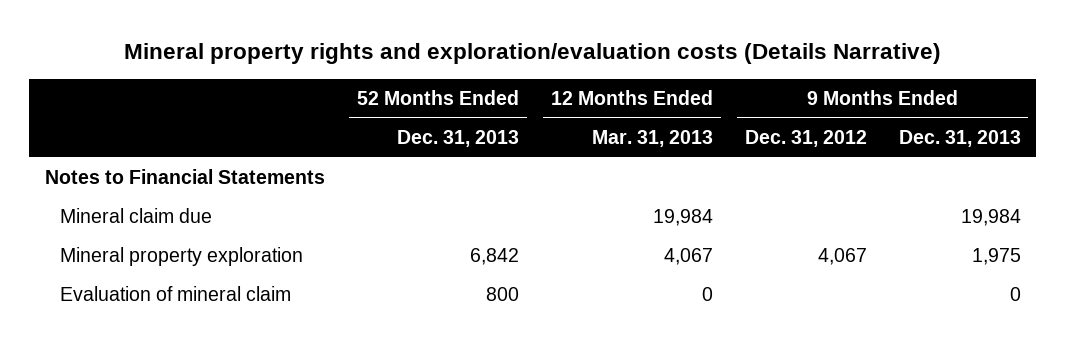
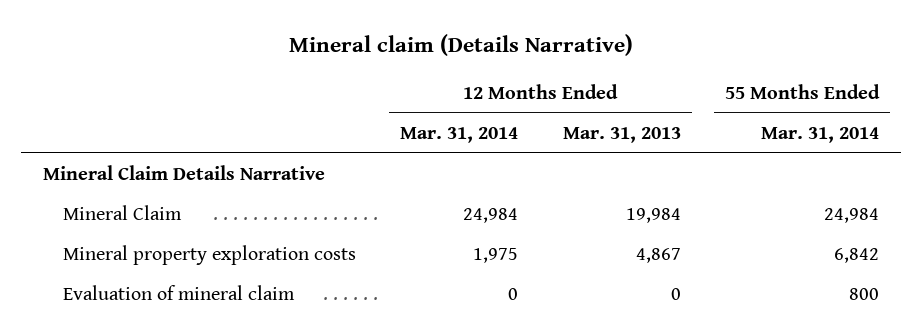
- Mineral property rights and exploration/evaluation costs (Details Narrative)
+ Mineral claim (Details Narrative)
- | 52 Months Ended Dec. 31, 2013 | 12 Months Ended Mar. 31, 2013 | 9 Months Ended Dec. 31, 2012 | 9 Months Ended Dec. 31, 2013
+ | 12 Months Ended Mar. 31, 2014 | 12 Months Ended Mar. 31, 2013 | 55 Months Ended Mar. 31, 2014
- Notes to Financial Statements
- Mineral claim due | | 19,984 | | 19,984
- Mineral property exploration | 6,842 | 4,067 | 4,067 | 1,975
+ Mineral Claim Details Narrative
+ Mineral Claim | 24,984 | 19,984 | 24,984
+ Mineral property exploration costs | 1,975 | 4,867 | 6,842

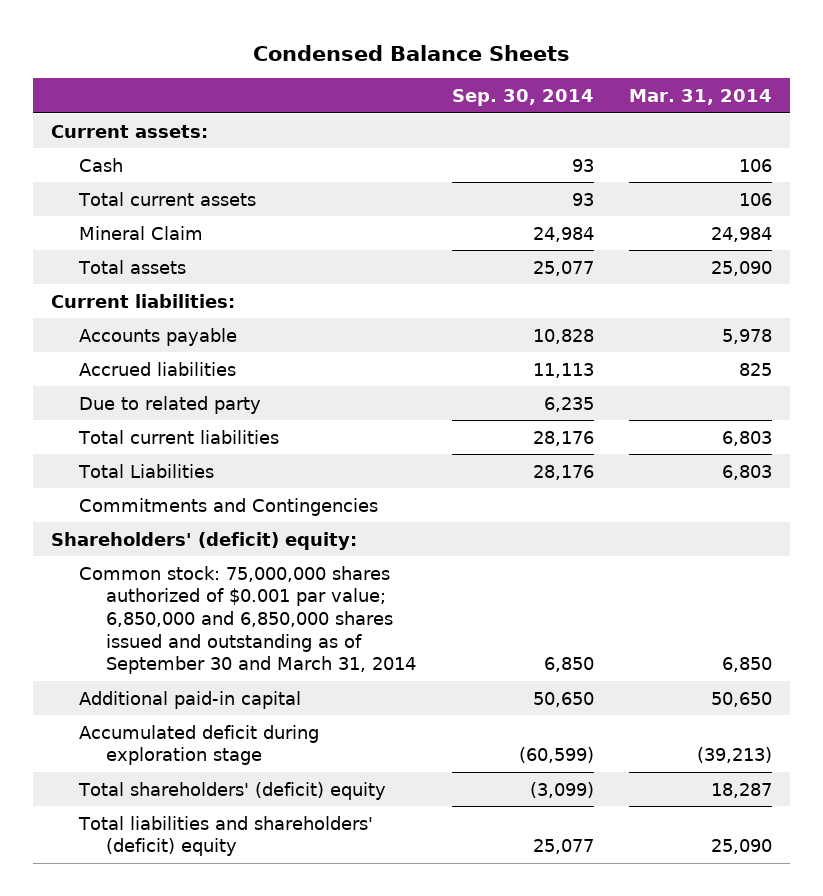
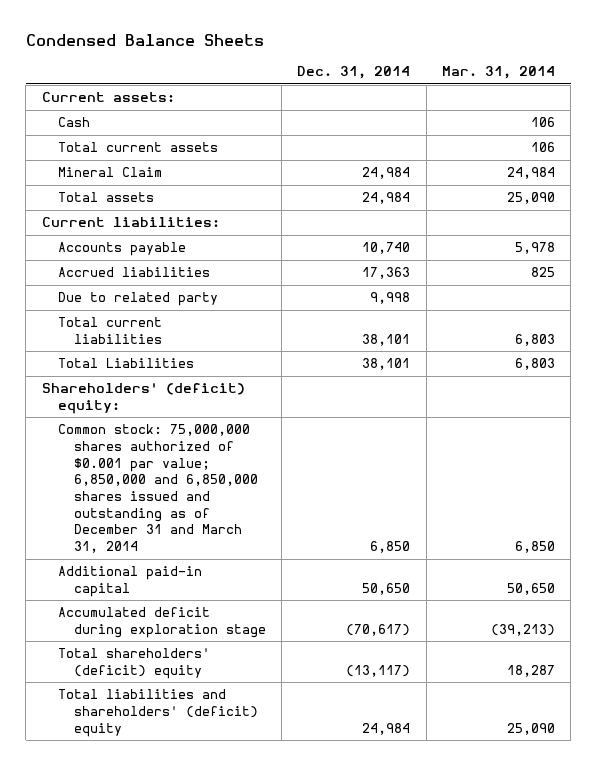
- | Sep. 30, 2014 | Mar. 31, 2014
+ | Dec. 31, 2014 | Mar. 31, 2014
- Commitments and Contingencies
- Common stock: 75,000,000 shares authorized of $0.001 par value; 6,850,000 and 6,850,000 shares issued and outstanding as of September 30 and March 31, 2014 | 6,850 | 6,850
+ Common stock: 75,000,000 shares authorized of $0.001 par value; 6,850,000 and 6,850,000 shares issued and outstanding as of December 31 and March 31, 2014 | 6,850 | 6,850

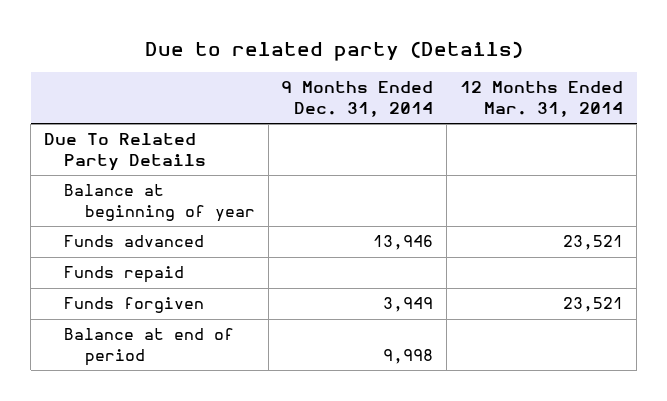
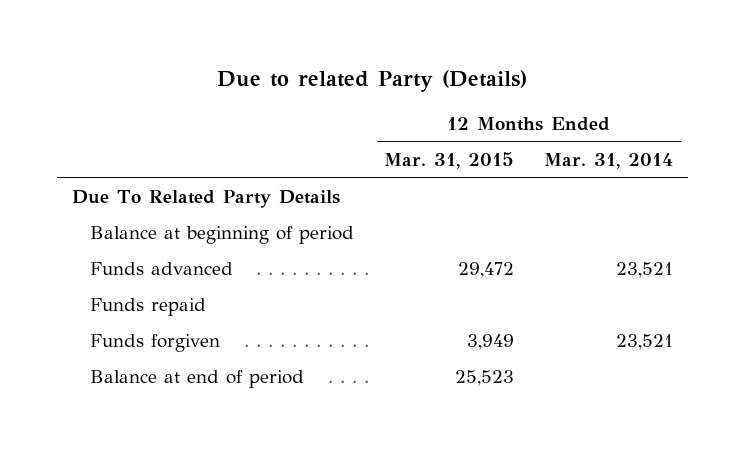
- Due to related party (Details)
+ Due to related Party (Details)
- | 9 Months Ended Dec. 31, 2014 | 12 Months Ended Mar. 31, 2014
+ | 12 Months Ended Mar. 31, 2015 | 12 Months Ended Mar. 31, 2014
- Balance at beginning of year
+ Balance at beginning of period

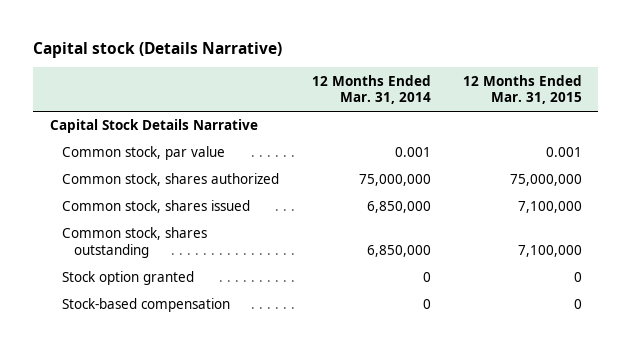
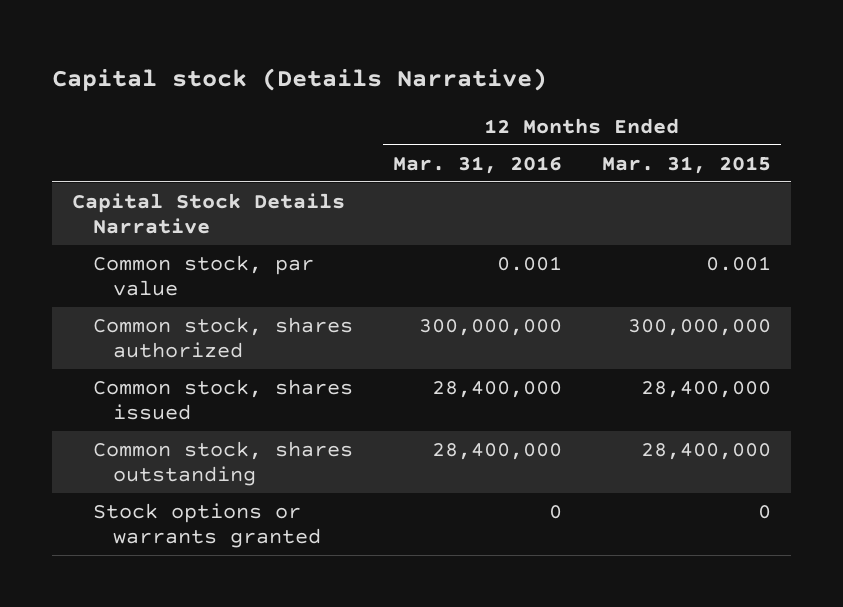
- | 12 Months Ended Mar. 31, 2014 | 12 Months Ended Mar. 31, 2015
+ | 12 Months Ended Mar. 31, 2016 | 12 Months Ended Mar. 31, 2015
- Common stock, shares authorized | 75,000,000 | 75,000,000
- Common stock, shares issued | 6,850,000 | 7,100,000
- Common stock, shares outstanding | 6,850,000 | 7,100,000
- Stock option granted | 0 | 0
- Stock-based compensation | 0 | 0
+ Common stock, shares authorized | 300,000,000 | 300,000,000
+ Common stock, shares issued | 28,400,000 | 28,400,000
+ Common stock, shares outstanding | 28,400,000 | 28,400,000
+ Stock options or warrants granted | 0 | 0

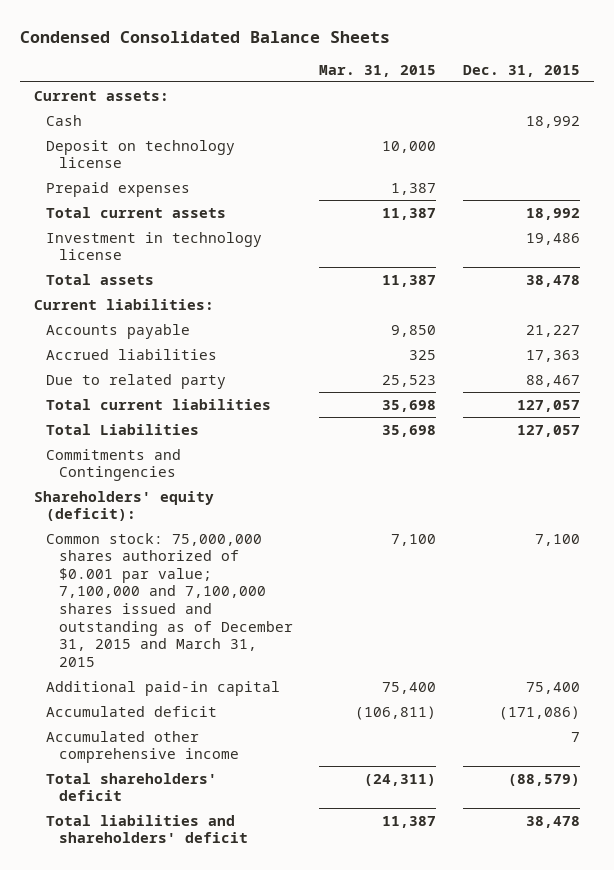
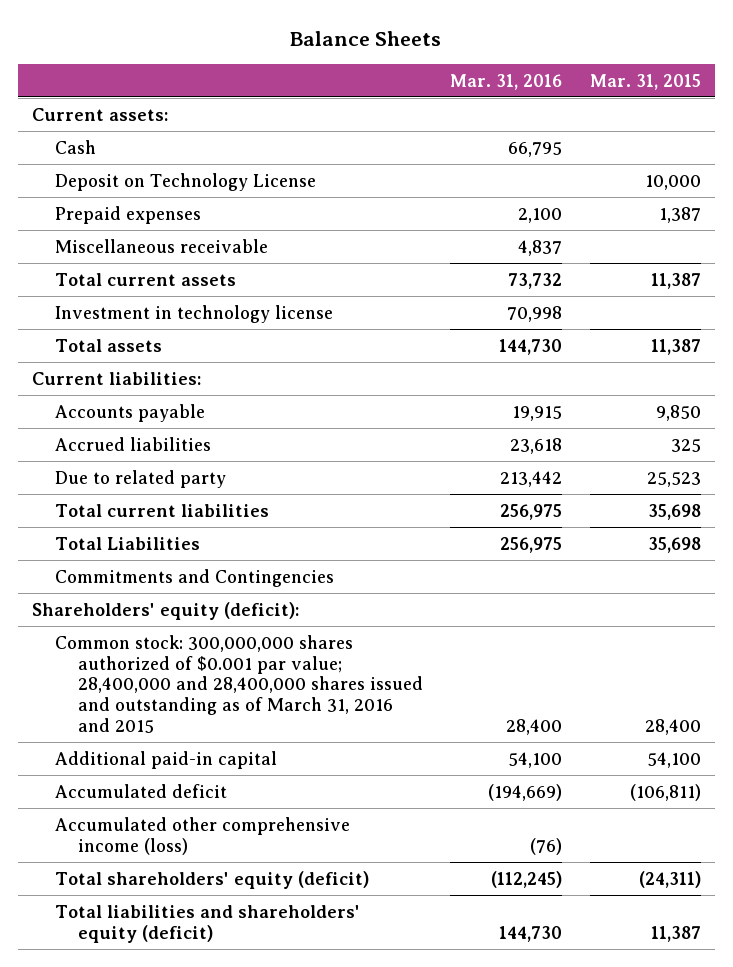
- Condensed Consolidated Balance Sheets
+ Balance Sheets
- | Mar. 31, 2015 | Dec. 31, 2015
+ | Mar. 31, 2016 | Mar. 31, 2015
- Deposit on technology license | 10,000 |
+ Deposit on Technology License | | 10,000
+ Miscellaneous receivable | 4,837 |
- Common stock: 75,000,000 shares authorized of $0.001 par value; 7,100,000 and 7,100,000 shares issued and outstanding as of December 31, 2015 and March 31, 2015 | 7,100 | 7,100
- Additional paid-in capital | 75,400 | 75,400
+ Common stock: 300,000,000 shares authorized of $0.001 par value; 28,400,000 and 28,400,000 shares issued and outstanding as of March 31, 2016 and 2015 | 28,400 | 28,400
+ Additional paid-in capital | 54,100 | 54,100
- Accumulated other comprehensive income | | 7
- Total shareholders' deficit | (24,311) | (88,579)
- Total liabilities and shareholders' deficit | 11,387 | 38,478
+ Accumulated other comprehensive income (loss) | (76) |
+ Total shareholders' equity (deficit) | (112,245) | (24,311)
+ Total liabilities and shareholders' equity (deficit) | 144,730 | 11,387

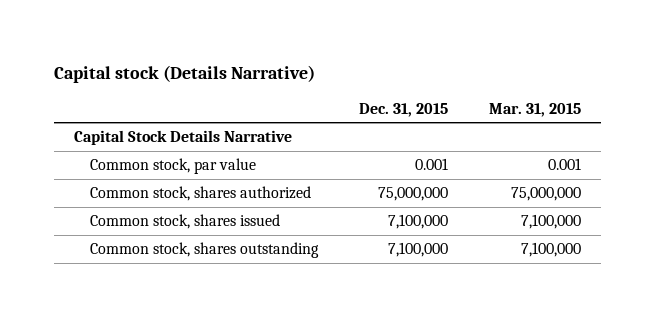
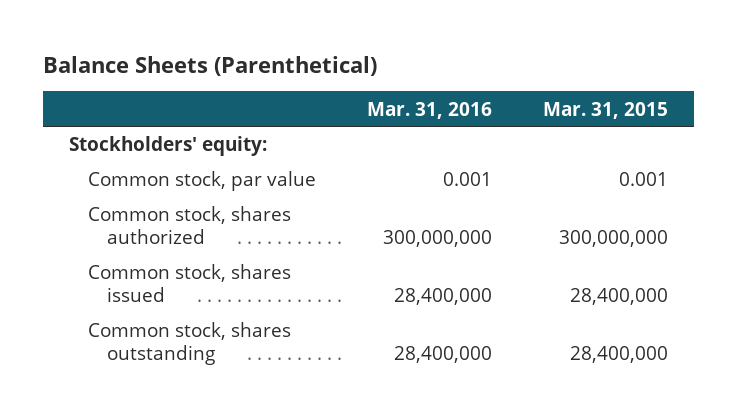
- Capital stock (Details Narrative)
+ Balance Sheets (Parenthetical)
- | Dec. 31, 2015 | Mar. 31, 2015
+ | Mar. 31, 2016 | Mar. 31, 2015
- Capital Stock Details Narrative
+ Stockholders' equity:
- Common stock, shares authorized | 75,000,000 | 75,000,000
- Common stock, shares issued | 7,100,000 | 7,100,000
- Common stock, shares outstanding | 7,100,000 | 7,100,000
+ Common stock, shares authorized | 300,000,000 | 300,000,000
+ Common stock, shares issued | 28,400,000 | 28,400,000
+ Common stock, shares outstanding | 28,400,000 | 28,400,000

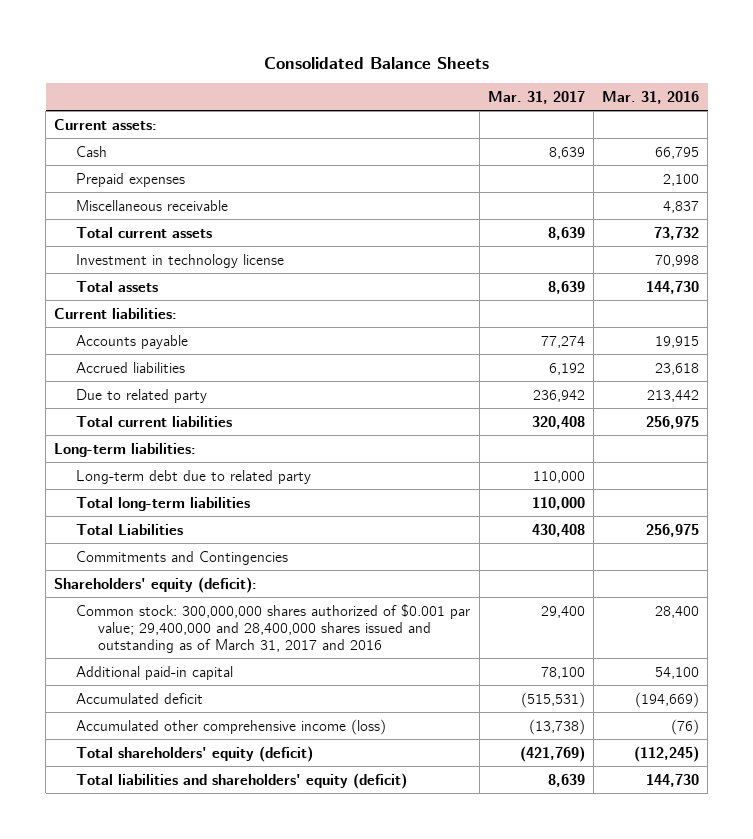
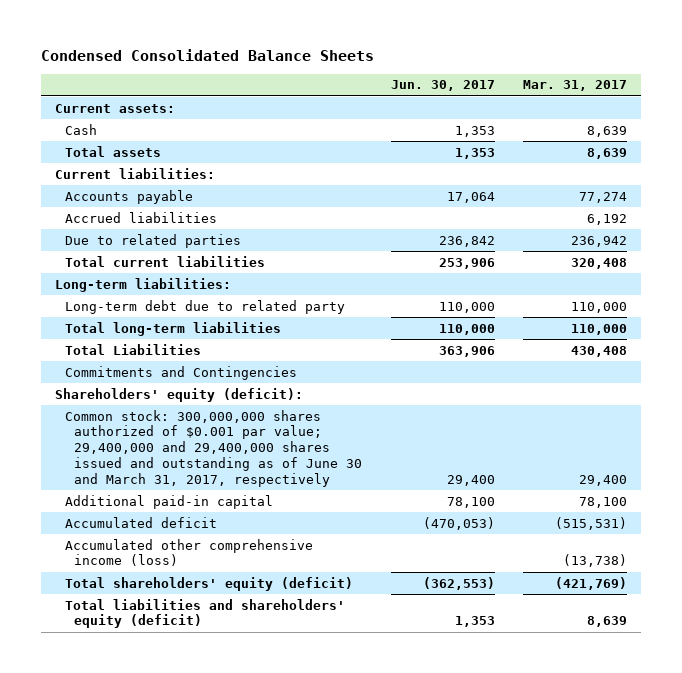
- Consolidated Balance Sheets
+ Condensed Consolidated Balance Sheets
- | Mar. 31, 2017 | Mar. 31, 2016
+ | Jun. 30, 2017 | Mar. 31, 2017
- Prepaid expenses | | 2,100
- Miscellaneous receivable | | 4,837
- Total current assets | 8,639 | 73,732
- Investment in technology license | | 70,998
- Due to related party | 236,942 | 213,442
+ Due to related parties | 236,842 | 236,942
- Common stock: 300,000,000 shares authorized of $0.001 par value; 29,400,000 and 28,400,000 shares issued and outstanding as of March 31, 2017 and 2016 | 29,400 | 28,400
+ Common stock: 300,000,000 shares authorized of $0.001 par value; 29,400,000 and 29,400,000 shares issued and outstanding as of June 30 and March 31, 2017, respectively | 29,400 | 29,400

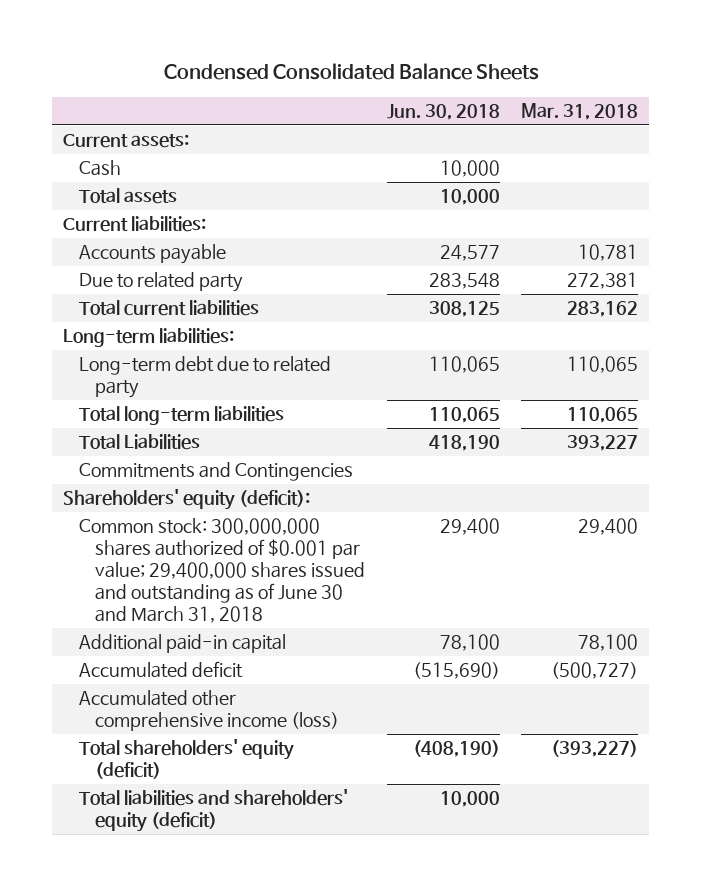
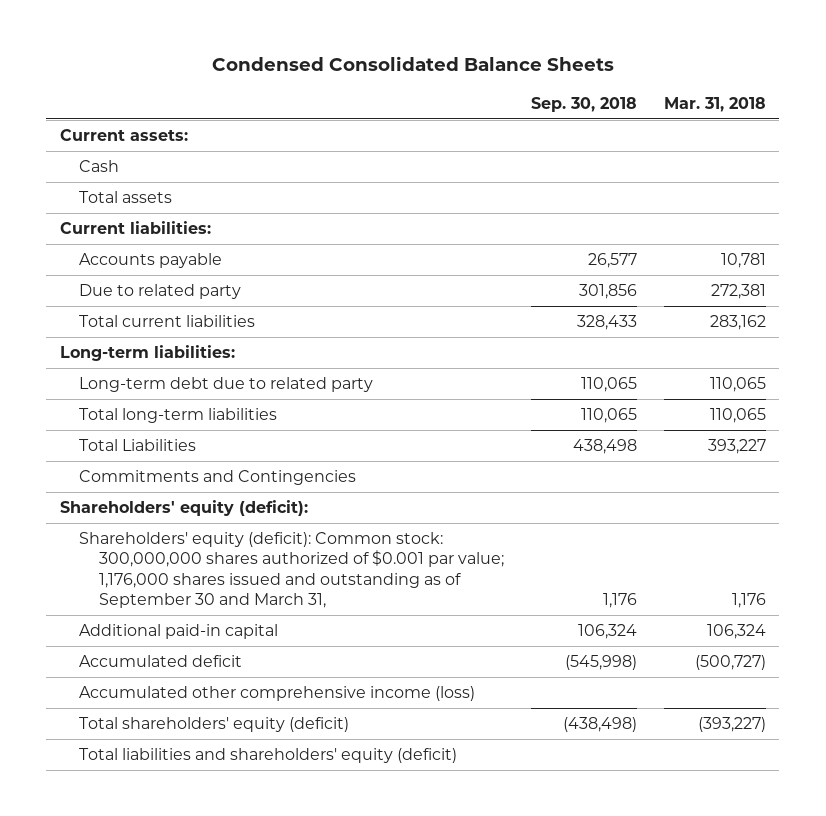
- | Jun. 30, 2018 | Mar. 31, 2018
+ | Sep. 30, 2018 | Mar. 31, 2018
- Common stock: 300,000,000 shares authorized of $0.001 par value; 29,400,000 shares issued and outstanding as of June 30 and March 31, 2018 | 29,400 | 29,400
- Additional paid-in capital | 78,100 | 78,100
+ Shareholders' equity (deficit): Common stock: 300,000,000 shares authorized of $0.001 par value; 1,176,000 shares issued and outstanding as of September 30 and March 31, | 1,176 | 1,176
+ Additional paid-in capital | 106,324 | 106,324

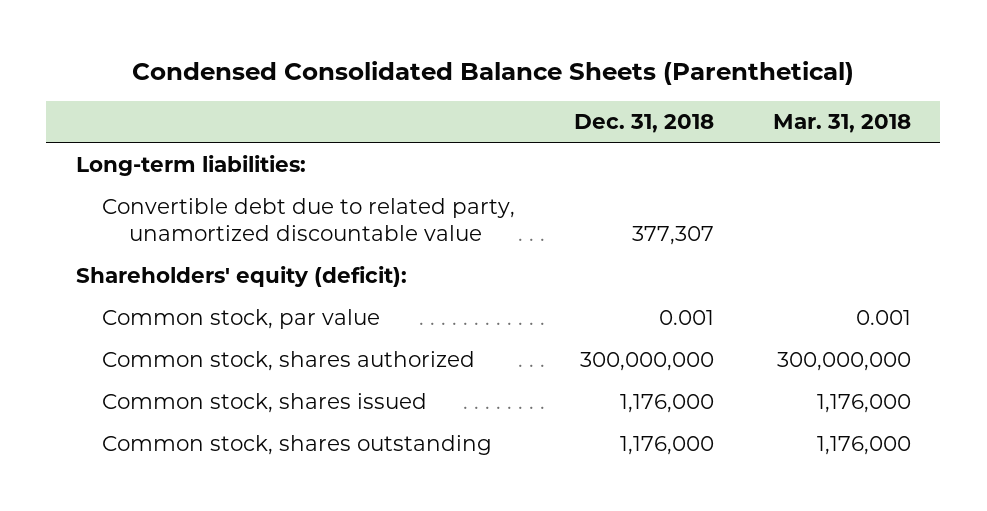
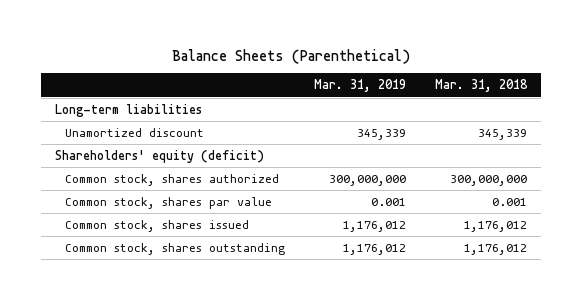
- Condensed Consolidated Balance Sheets (Parenthetical)
+ Balance Sheets (Parenthetical)
- | Dec. 31, 2018 | Mar. 31, 2018
+ | Mar. 31, 2019 | Mar. 31, 2018
- Long-term liabilities:
- Convertible debt due to related party, unamortized discountable value | 377,307 |
- Shareholders' equity (deficit):
- Common stock, par value | 0.001 | 0.001
+ Long-term liabilities
+ Unamortized discount | 345,339 | 345,339
+ Shareholders' equity (deficit)
- Common stock, shares issued | 1,176,000 | 1,176,000
- Common stock, shares outstanding | 1,176,000 | 1,176,000
+ Common stock, shares par value | 0.001 | 0.001
+ Common stock, shares issued | 1,176,012 | 1,176,012
+ Common stock, shares outstanding | 1,176,012 | 1,176,012

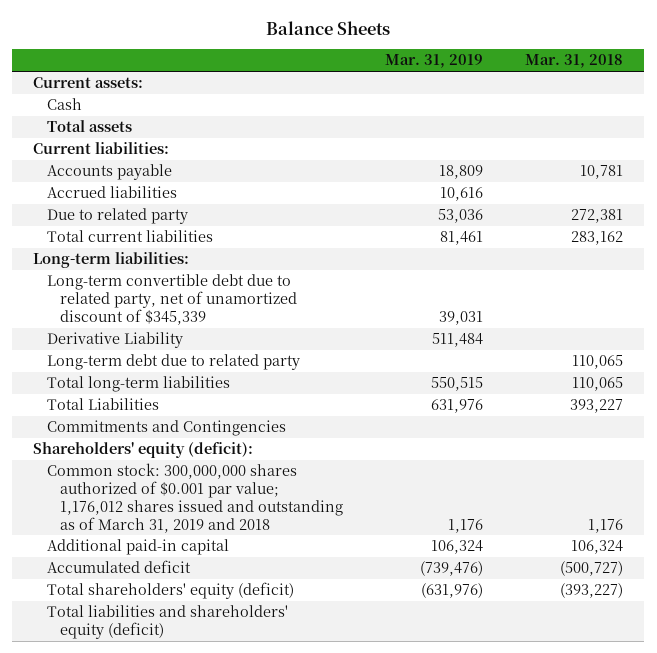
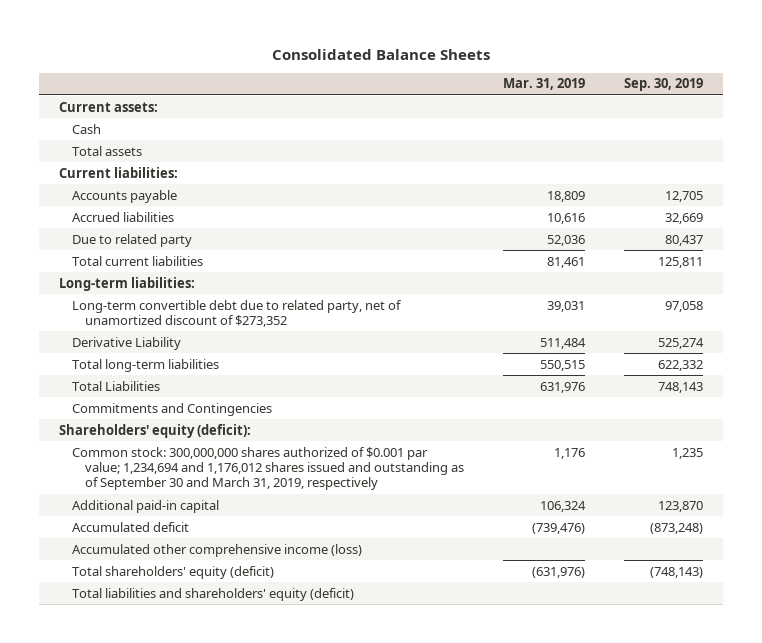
- Balance Sheets
+ Consolidated Balance Sheets
- | Mar. 31, 2019 | Mar. 31, 2018
+ | Mar. 31, 2019 | Sep. 30, 2019
- Due to related party | 53,036 | 272,381
+ Due to related party | 52,036 | 80,437
- Long-term convertible debt due to related party, net of unamortized discount of $345,339 | 39,031 |
+ Long-term convertible debt due to related party, net of unamortized discount of $273,352 | 39,031 | 97,058
- Long-term debt due to related party | | 110,065
- Common stock: 300,000,000 shares authorized of $0.001 par value; 1,176,012 shares issued and outstanding as of March 31, 2019 and 2018 | 1,176 | 1,176
+ Common stock: 300,000,000 shares authorized of $0.001 par value; 1,234,694 and 1,176,012 shares issued and outstanding as of September 30 and March 31, 2019, respectively | 1,176 | 1,235
+ Accumulated other comprehensive income (loss)

